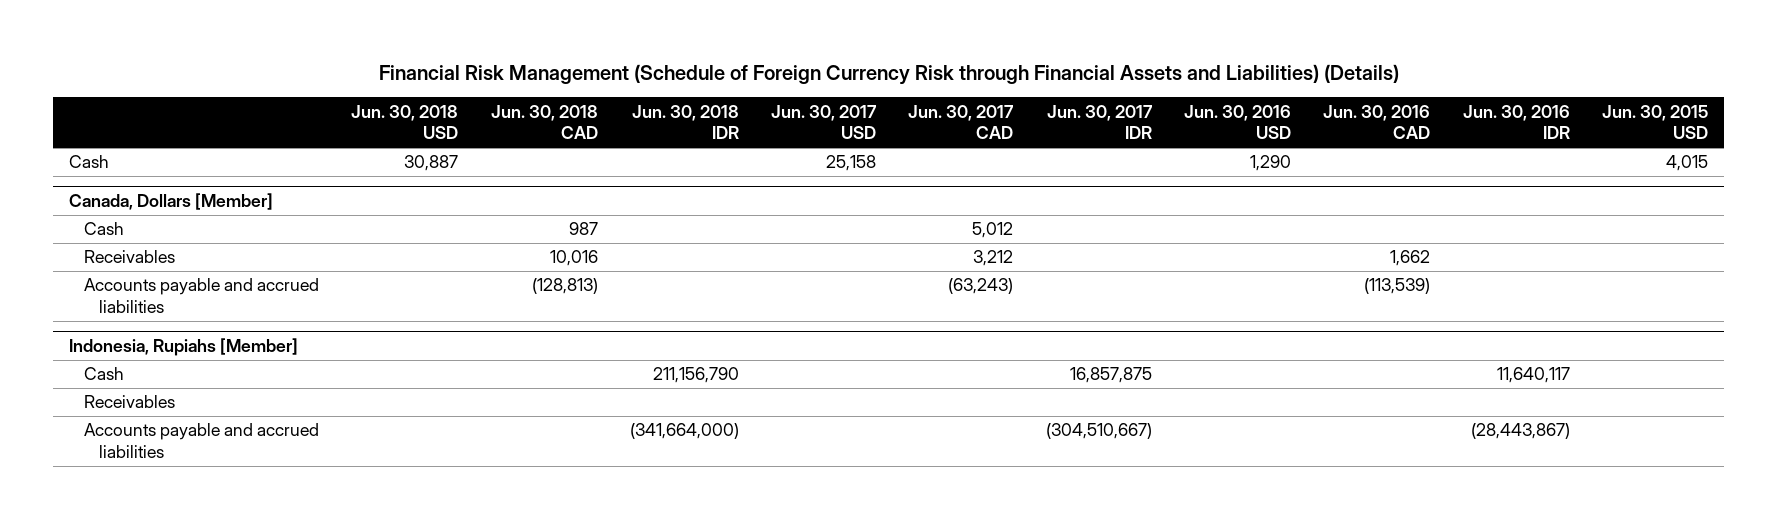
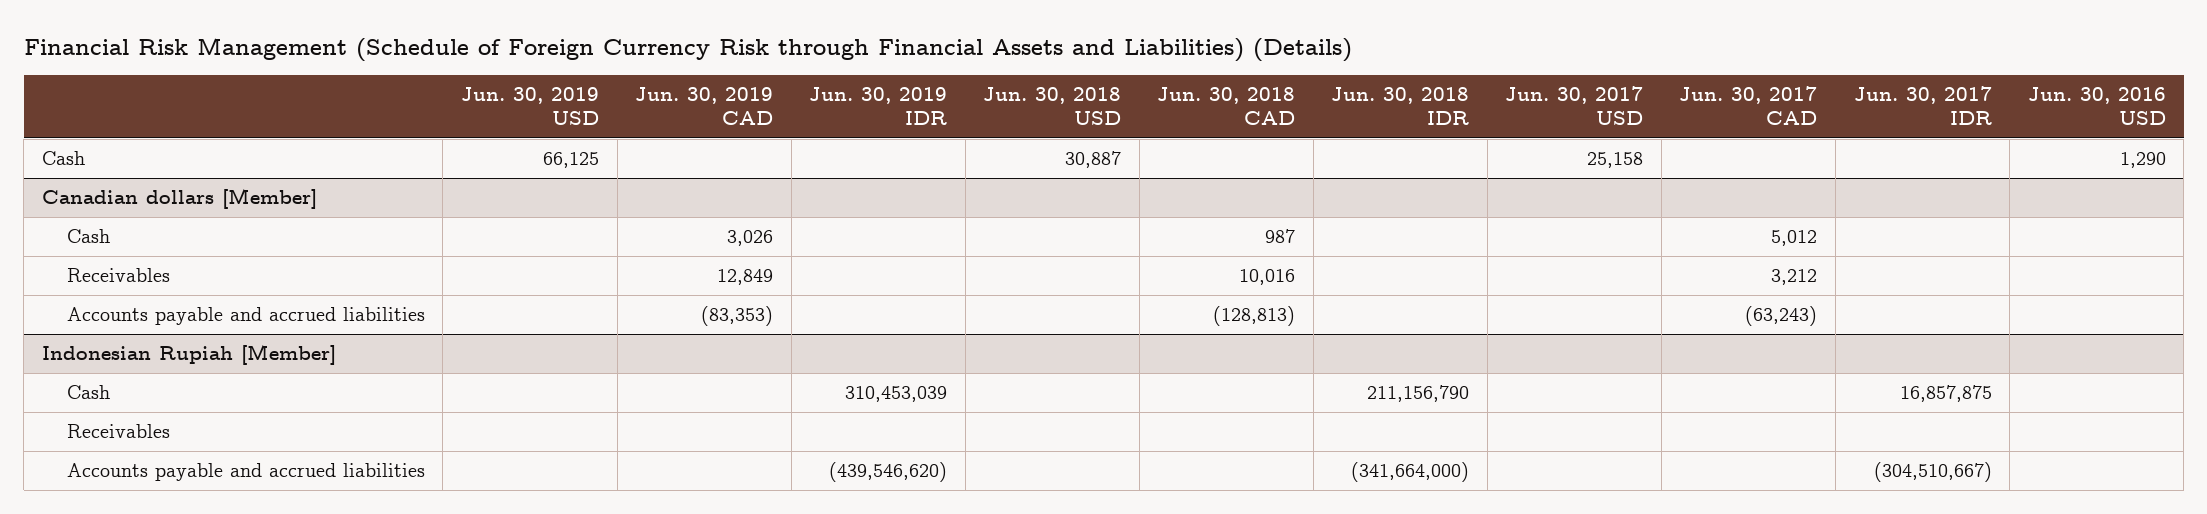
- | Jun. 30, 2018 USD | Jun. 30, 2018 CAD | Jun. 30, 2018 IDR | Jun. 30, 2017 USD | Jun. 30, 2017 CAD | Jun. 30, 2017 IDR | Jun. 30, 2016 USD | Jun. 30, 2016 CAD | Jun. 30, 2016 IDR | Jun. 30, 2015 USD
+ | Jun. 30, 2019 USD | Jun. 30, 2019 CAD | Jun. 30, 2019 IDR | Jun. 30, 2018 USD | Jun. 30, 2018 CAD | Jun. 30, 2018 IDR | Jun. 30, 2017 USD | Jun. 30, 2017 CAD | Jun. 30, 2017 IDR | Jun. 30, 2016 USD
- Canada, Dollars [Member]
+ Canadian dollars [Member]
- Indonesia, Rupiahs [Member]
+ Indonesian Rupiah [Member]

